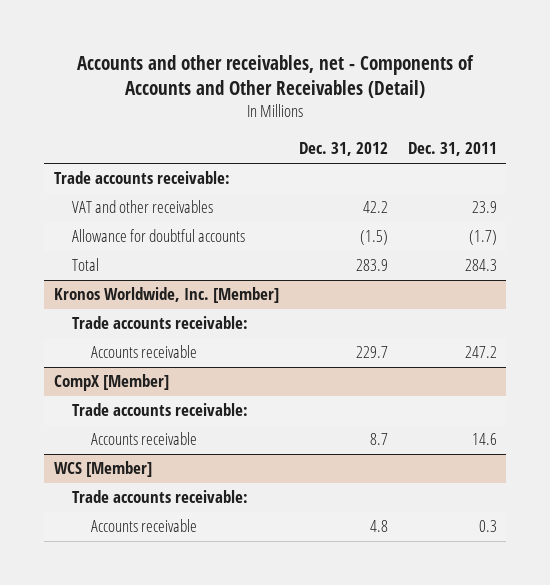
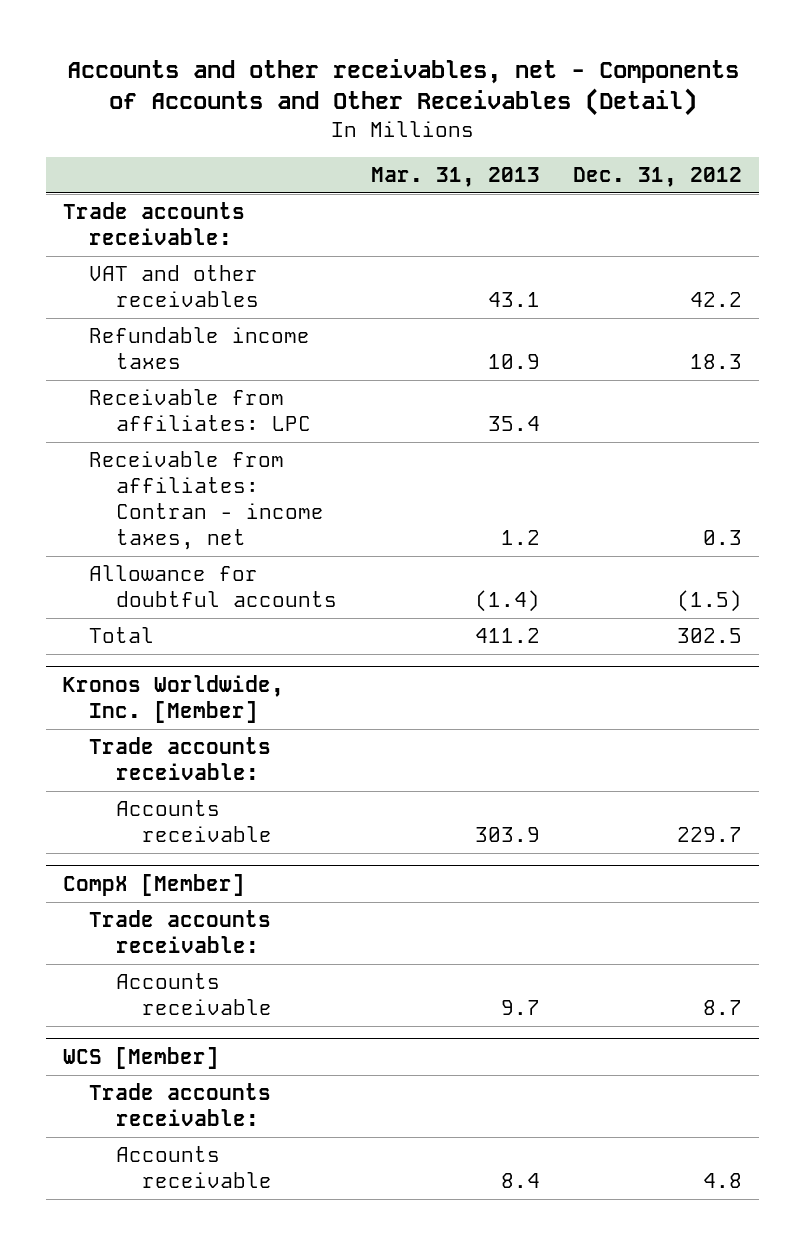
- | Dec. 31, 2012 | Dec. 31, 2011
+ | Mar. 31, 2013 | Dec. 31, 2012
+ Refundable income taxes | 10.9 | 18.3
+ Receivable from affiliates: LPC | 35.4 |
+ Receivable from affiliates: Contran - income taxes, net | 1.2 | 0.3
- Total | 283.9 | 284.3
+ Total | 411.2 | 302.5

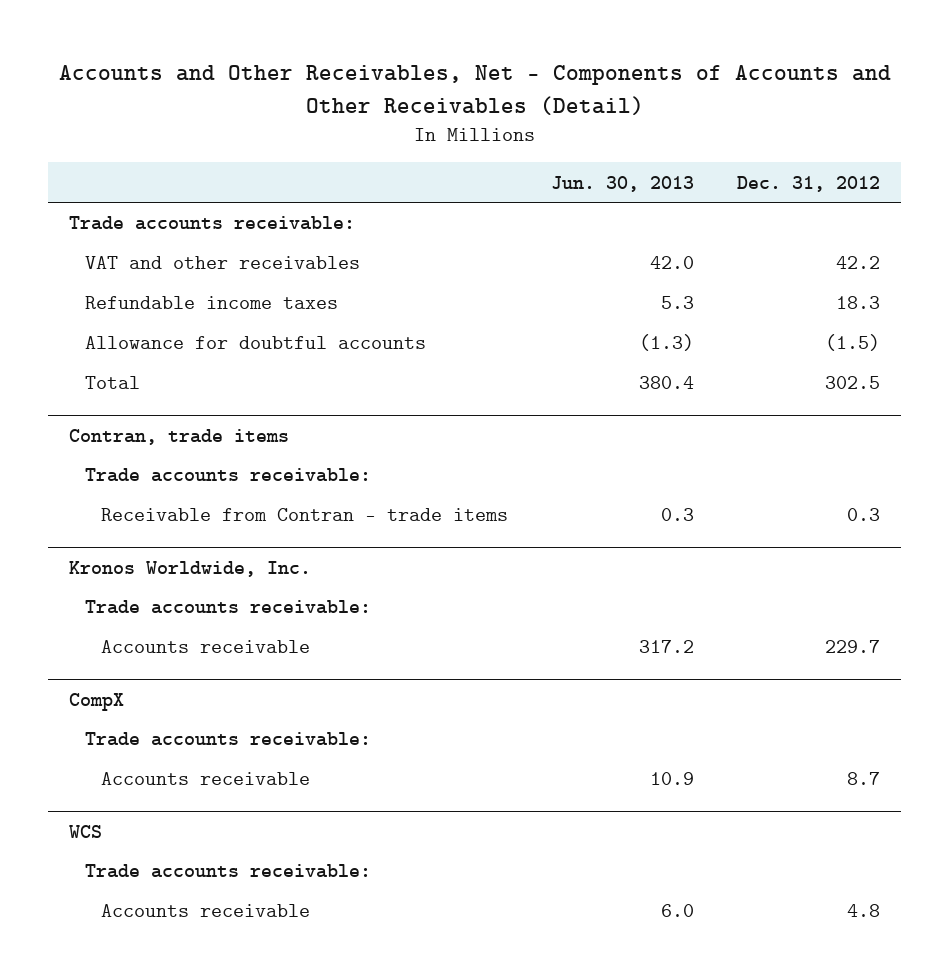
- Accounts and other receivables, net - Components of Accounts and Other Receivables (Detail)
+ Accounts and Other Receivables, Net - Components of Accounts and Other Receivables (Detail)
- | Mar. 31, 2013 | Dec. 31, 2012
+ | Jun. 30, 2013 | Dec. 31, 2012
- Receivable from affiliates: LPC | 35.4 |
- Receivable from affiliates: Contran - income taxes, net | 1.2 | 0.3
- Kronos Worldwide, Inc. [Member]
+ Contran, trade items
+ Receivable from Contran - trade items | 0.3 | 0.3
+ Kronos Worldwide, Inc.
+ Trade accounts receivable:
- CompX [Member]
+ CompX
- WCS [Member]
+ WCS

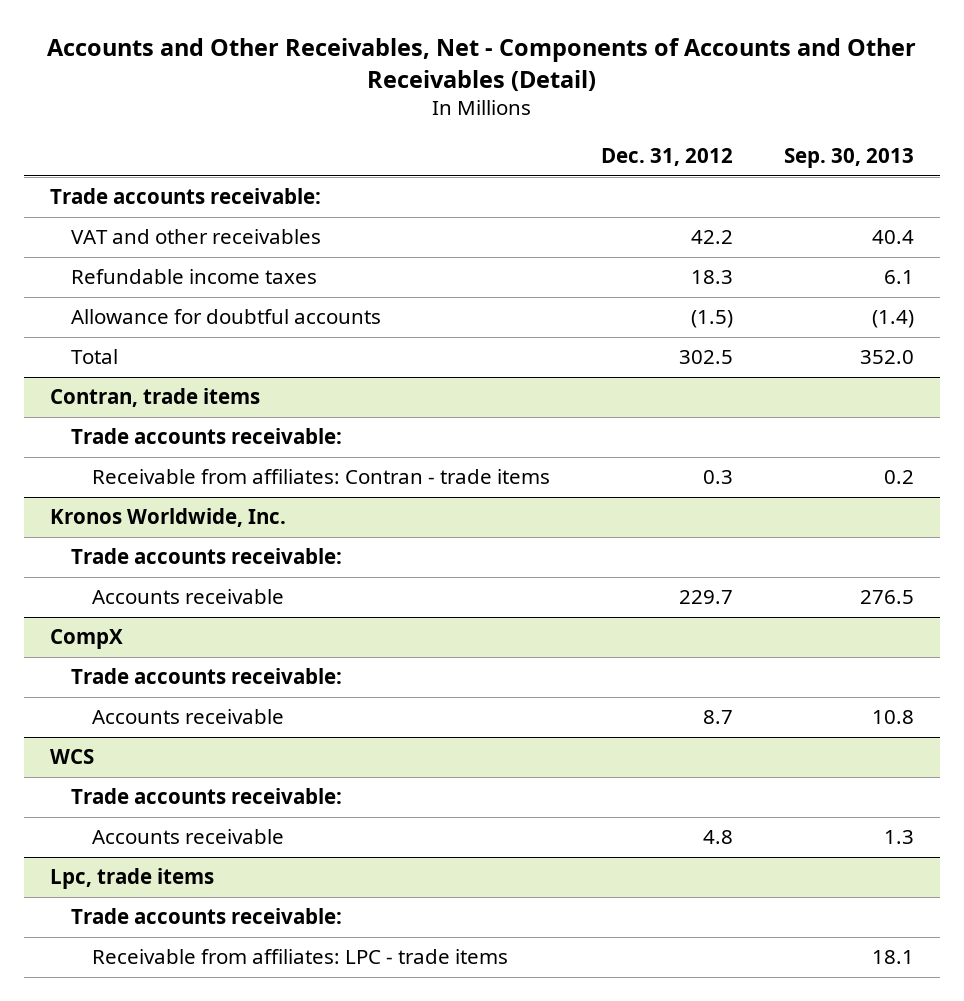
- | Jun. 30, 2013 | Dec. 31, 2012
+ | Dec. 31, 2012 | Sep. 30, 2013
@ Contran, trade items
- Receivable from Contran - trade items | 0.3 | 0.3
+ Receivable from affiliates: Contran - trade items | 0.3 | 0.2
+ Lpc, trade items
+ Trade accounts receivable:
+ Receivable from affiliates: LPC - trade items | | 18.1

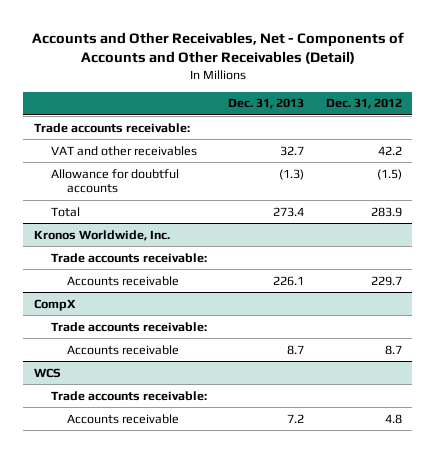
- | Dec. 31, 2012 | Sep. 30, 2013
+ | Dec. 31, 2013 | Dec. 31, 2012
- Refundable income taxes | 18.3 | 6.1
- Total | 302.5 | 352.0
- Contran, trade items
- Trade accounts receivable:
- Receivable from affiliates: Contran - trade items | 0.3 | 0.2
+ Total | 273.4 | 283.9
- Lpc, trade items
- Trade accounts receivable:
- Receivable from affiliates: LPC - trade items | | 18.1

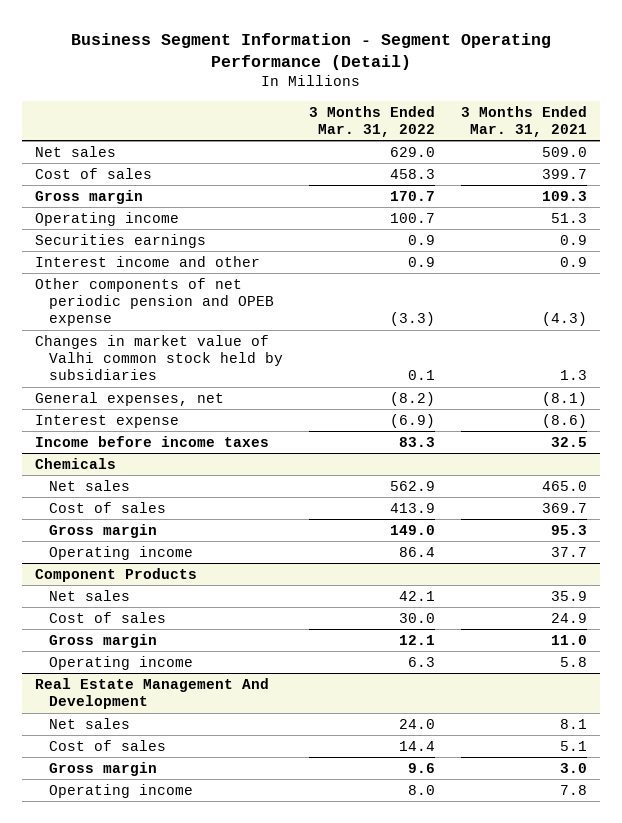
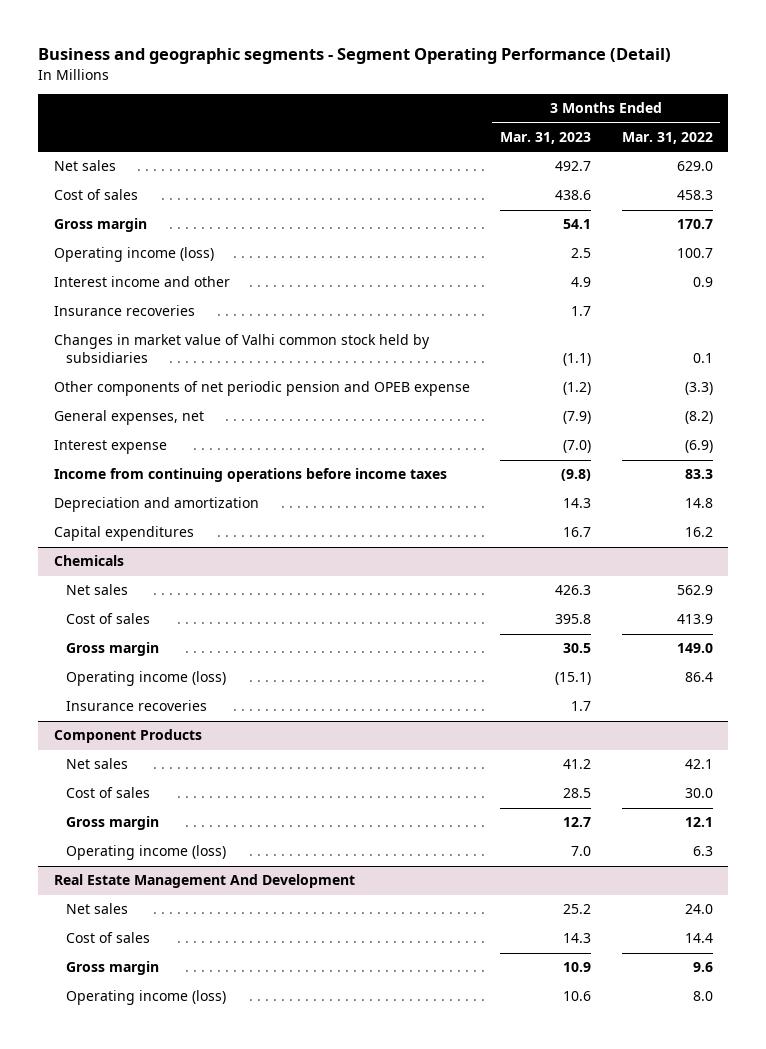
- Business Segment Information - Segment Operating Performance (Detail)
+ Business and geographic segments - Segment Operating Performance (Detail)
- | 3 Months Ended Mar. 31, 2022 | 3 Months Ended Mar. 31, 2021
+ | 3 Months Ended Mar. 31, 2023 | 3 Months Ended Mar. 31, 2022
- Operating income | 100.7 | 51.3
- Securities earnings | 0.9 | 0.9
+ Operating income (loss) | 2.5 | 100.7
+ Insurance recoveries | 1.7 |
moved down: Other components of net periodic pension and OPEB expense | (1.2) | (3.3)
- Income before income taxes | 83.3 | 32.5
+ Income from continuing operations before income taxes | (9.8) | 83.3
+ Depreciation and amortization | 14.3 | 14.8
+ Capital expenditures | 16.7 | 16.2
@ Chemicals
- Operating income | 86.4 | 37.7
+ Operating income (loss) | (15.1) | 86.4
+ Insurance recoveries | 1.7 |
@ Component Products
- Operating income | 6.3 | 5.8
+ Operating income (loss) | 7.0 | 6.3
@ Real Estate Management And Development
- Operating income | 8.0 | 7.8
+ Operating income (loss) | 10.6 | 8.0

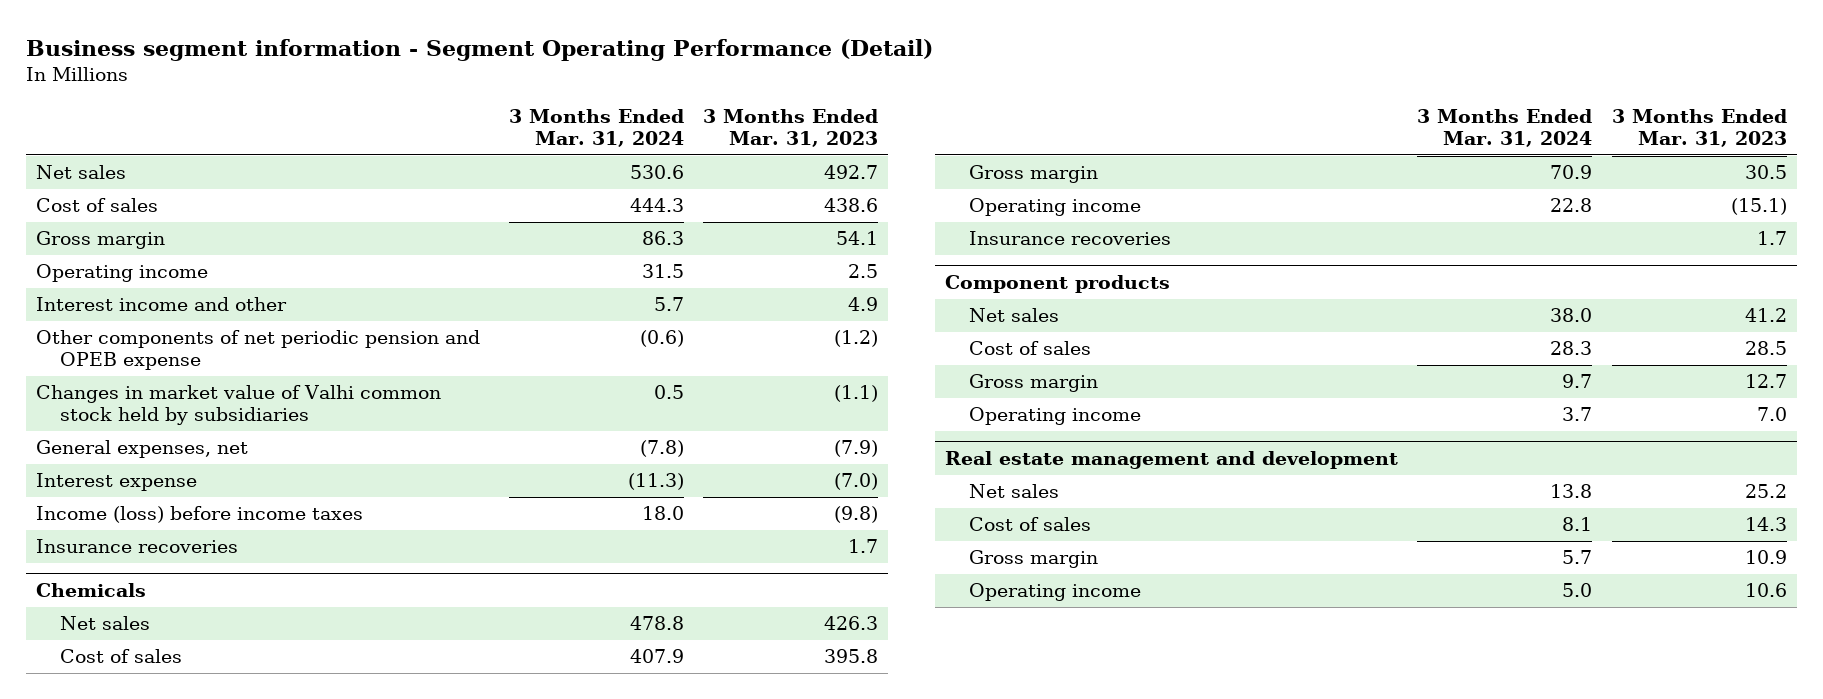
- Business and geographic segments - Segment Operating Performance (Detail)
+ Business segment information - Segment Operating Performance (Detail)
- | 3 Months Ended Mar. 31, 2023 | 3 Months Ended Mar. 31, 2022
+ | 3 Months Ended Mar. 31, 2024 | 3 Months Ended Mar. 31, 2023
- Operating income (loss) | 2.5 | 100.7
+ Operating income | 31.5 | 2.5
moved down: Changes in market value of Valhi common stock held by subsidiaries | 0.5 | (1.1)
- Income from continuing operations before income taxes | (9.8) | 83.3
- Depreciation and amortization | 14.3 | 14.8
- Capital expenditures | 16.7 | 16.2
+ Income (loss) before income taxes | 18.0 | (9.8)
moved down: Insurance recoveries | | 1.7
@ Chemicals
- Operating income (loss) | (15.1) | 86.4
+ Operating income | 22.8 | (15.1)
- Component Products
+ Component products
- Operating income (loss) | 7.0 | 6.3
- Real Estate Management And Development
+ Operating income | 3.7 | 7.0
+ Real estate management and development
- Operating income (loss) | 10.6 | 8.0
+ Operating income | 5.0 | 10.6

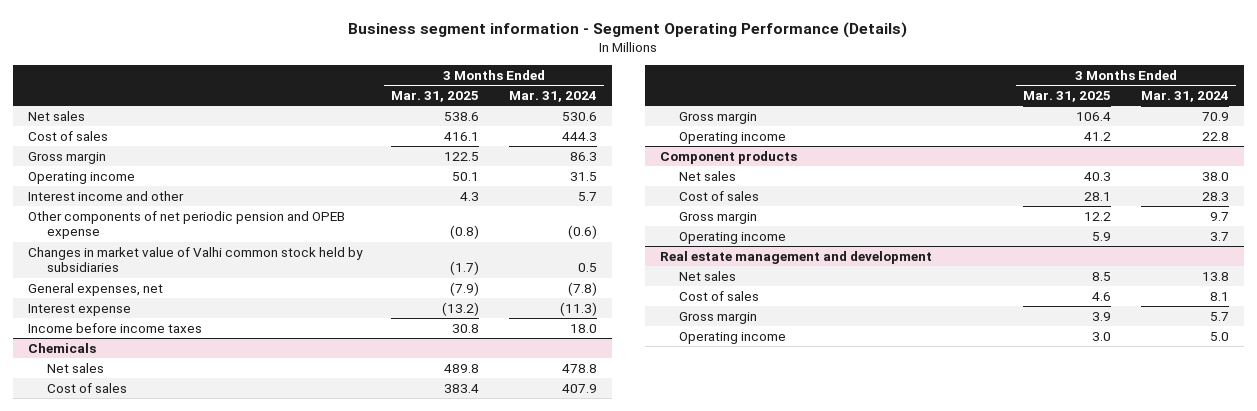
- Business segment information - Segment Operating Performance (Detail)
+ Business segment information - Segment Operating Performance (Details)
- | 3 Months Ended Mar. 31, 2024 | 3 Months Ended Mar. 31, 2023
+ | 3 Months Ended Mar. 31, 2025 | 3 Months Ended Mar. 31, 2024
- Income (loss) before income taxes | 18.0 | (9.8)
- Insurance recoveries | | 1.7
+ Income before income taxes | 30.8 | 18.0
@ Chemicals
- Insurance recoveries | | 1.7

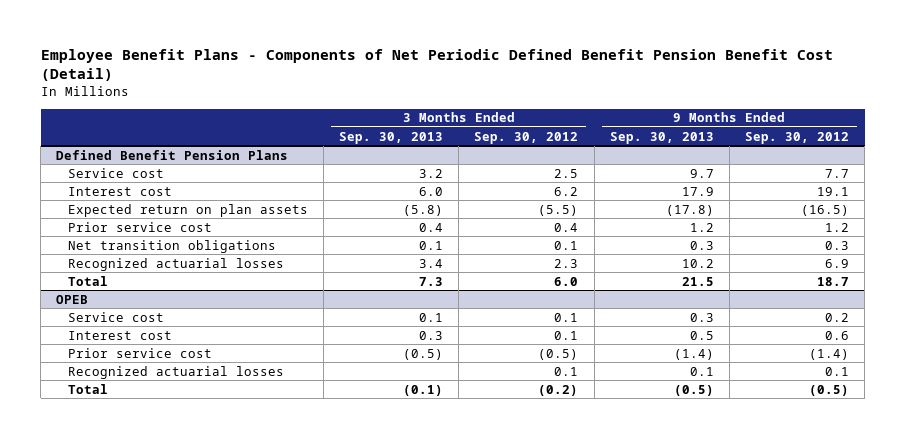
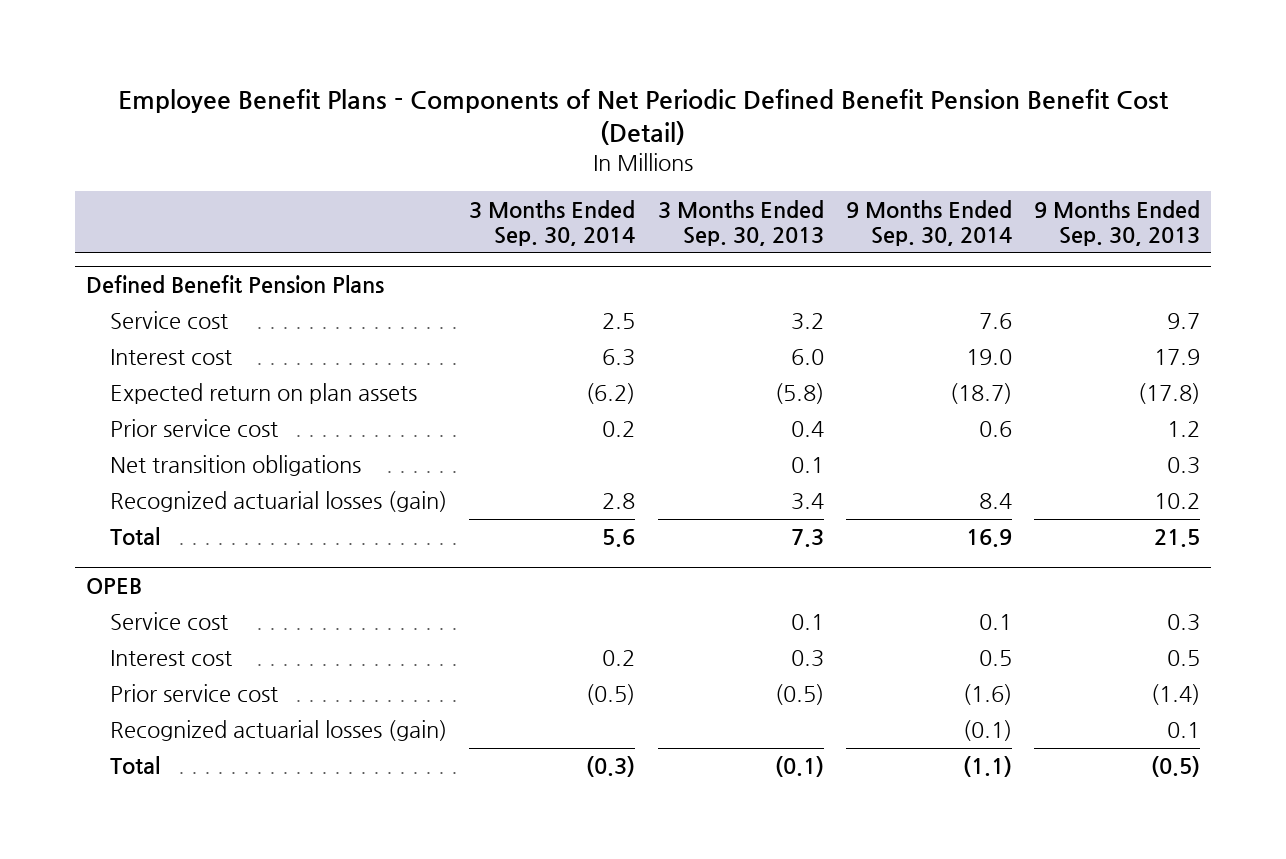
- | 3 Months Ended Sep. 30, 2013 | 3 Months Ended Sep. 30, 2012 | 9 Months Ended Sep. 30, 2013 | 9 Months Ended Sep. 30, 2012
+ | 3 Months Ended Sep. 30, 2014 | 3 Months Ended Sep. 30, 2013 | 9 Months Ended Sep. 30, 2014 | 9 Months Ended Sep. 30, 2013
@ Defined Benefit Pension Plans
- Recognized actuarial losses | 3.4 | 2.3 | 10.2 | 6.9
+ Recognized actuarial losses (gain) | 2.8 | 3.4 | 8.4 | 10.2
@ OPEB
- Recognized actuarial losses | | 0.1 | 0.1 | 0.1
+ Recognized actuarial losses (gain) | | | (0.1) | 0.1

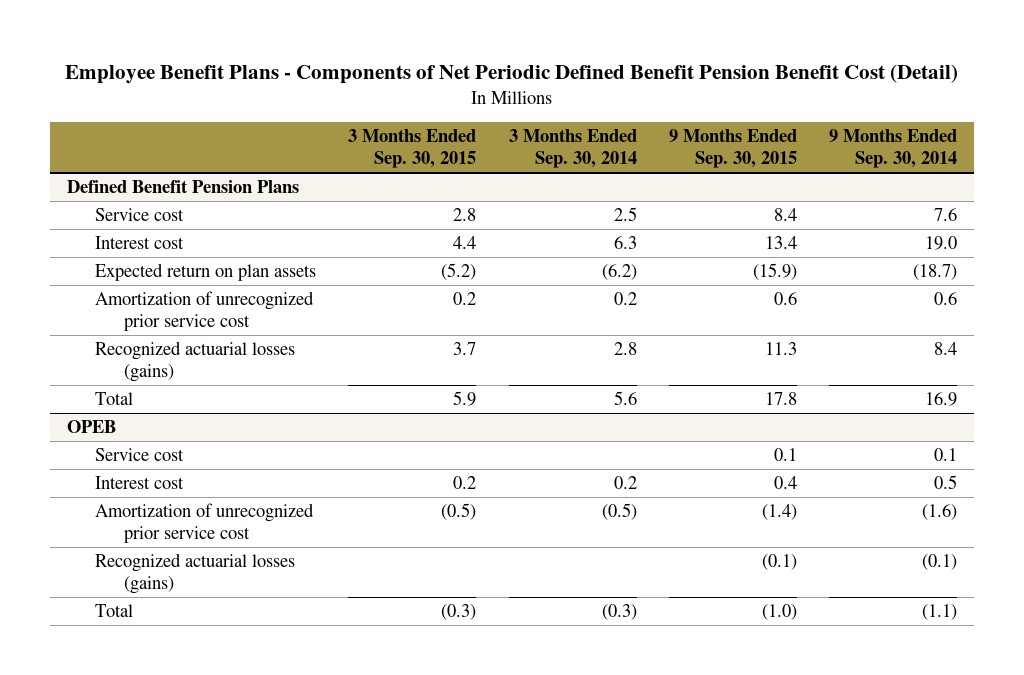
- | 3 Months Ended Sep. 30, 2014 | 3 Months Ended Sep. 30, 2013 | 9 Months Ended Sep. 30, 2014 | 9 Months Ended Sep. 30, 2013
+ | 3 Months Ended Sep. 30, 2015 | 3 Months Ended Sep. 30, 2014 | 9 Months Ended Sep. 30, 2015 | 9 Months Ended Sep. 30, 2014
@ Defined Benefit Pension Plans
- Prior service cost | 0.2 | 0.4 | 0.6 | 1.2
- Net transition obligations | | 0.1 | | 0.3
- Recognized actuarial losses (gain) | 2.8 | 3.4 | 8.4 | 10.2
+ Amortization of unrecognized prior service cost | 0.2 | 0.2 | 0.6 | 0.6
+ Recognized actuarial losses (gains) | 3.7 | 2.8 | 11.3 | 8.4
@ OPEB
- Prior service cost | (0.5) | (0.5) | (1.6) | (1.4)
- Recognized actuarial losses (gain) | | | (0.1) | 0.1
+ Amortization of unrecognized prior service cost | (0.5) | (0.5) | (1.4) | (1.6)
+ Recognized actuarial losses (gains) | | | (0.1) | (0.1)

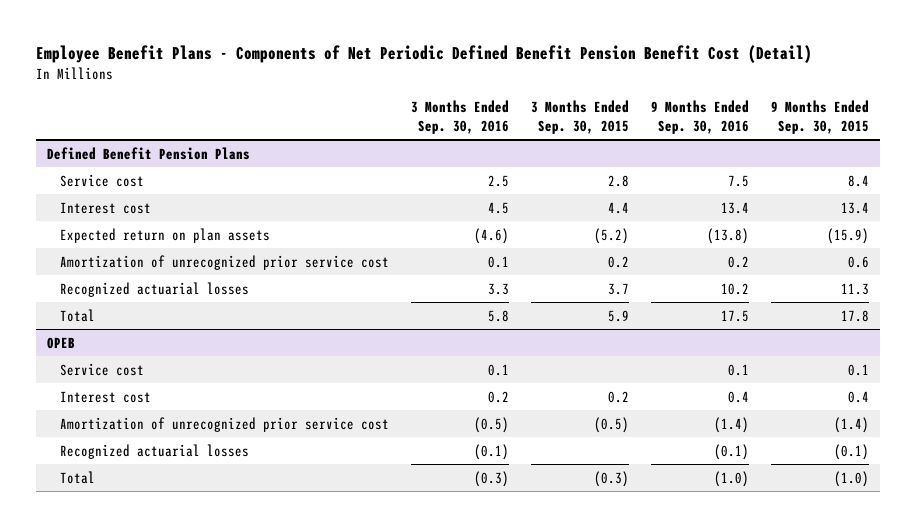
- | 3 Months Ended Sep. 30, 2015 | 3 Months Ended Sep. 30, 2014 | 9 Months Ended Sep. 30, 2015 | 9 Months Ended Sep. 30, 2014
+ | 3 Months Ended Sep. 30, 2016 | 3 Months Ended Sep. 30, 2015 | 9 Months Ended Sep. 30, 2016 | 9 Months Ended Sep. 30, 2015
@ Defined Benefit Pension Plans
- Recognized actuarial losses (gains) | 3.7 | 2.8 | 11.3 | 8.4
+ Recognized actuarial losses | 3.3 | 3.7 | 10.2 | 11.3
@ OPEB
- Recognized actuarial losses (gains) | | | (0.1) | (0.1)
+ Recognized actuarial losses | (0.1) | | (0.1) | (0.1)

